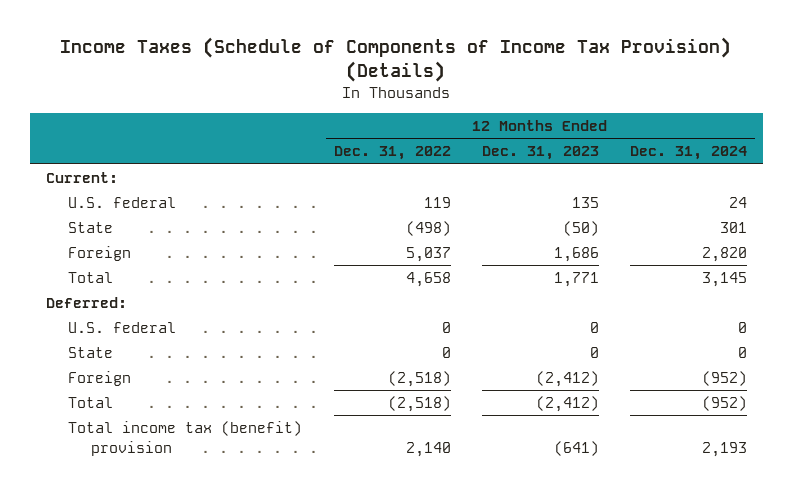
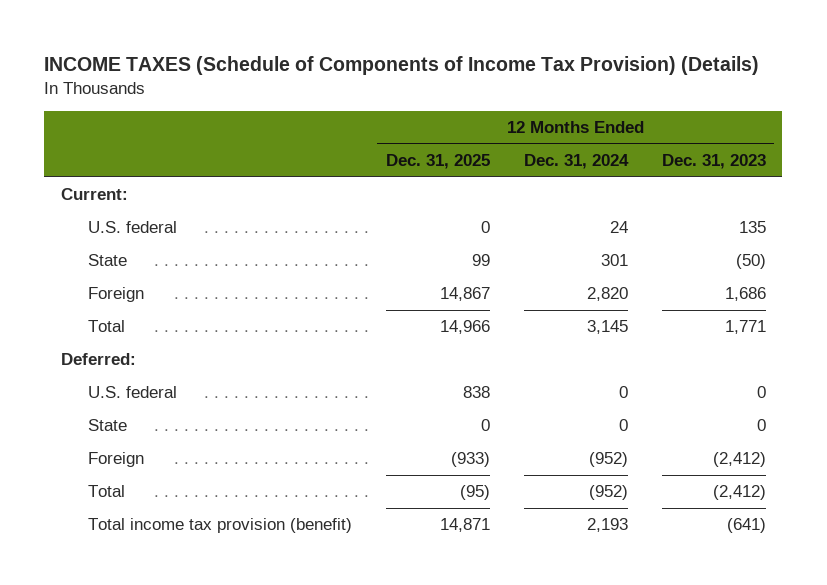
- Income Taxes (Schedule of Components of Income Tax Provision) (Details)
+ INCOME TAXES (Schedule of Components of Income Tax Provision) (Details)
- | 12 Months Ended Dec. 31, 2022 | 12 Months Ended Dec. 31, 2023 | 12 Months Ended Dec. 31, 2024
+ | 12 Months Ended Dec. 31, 2025 | 12 Months Ended Dec. 31, 2024 | 12 Months Ended Dec. 31, 2023
- Total income tax (benefit) provision | 2,140 | (641) | 2,193
+ Total income tax provision (benefit) | 14,871 | 2,193 | (641)

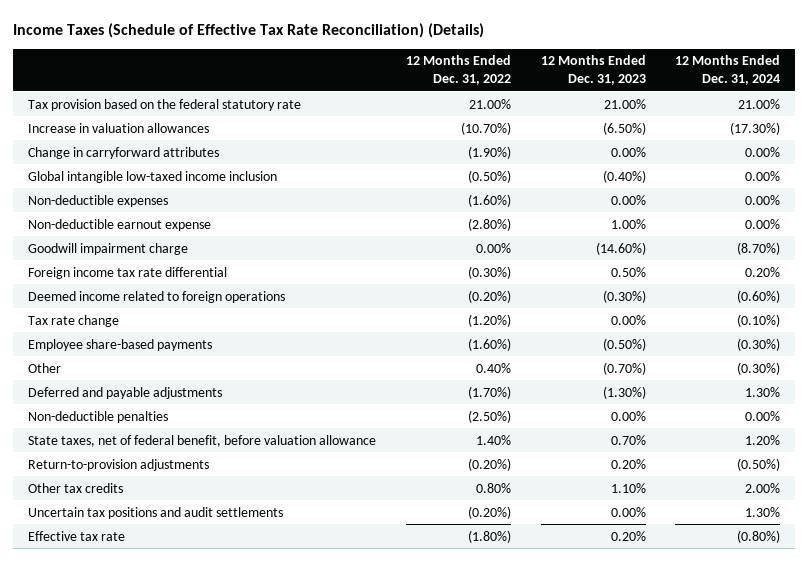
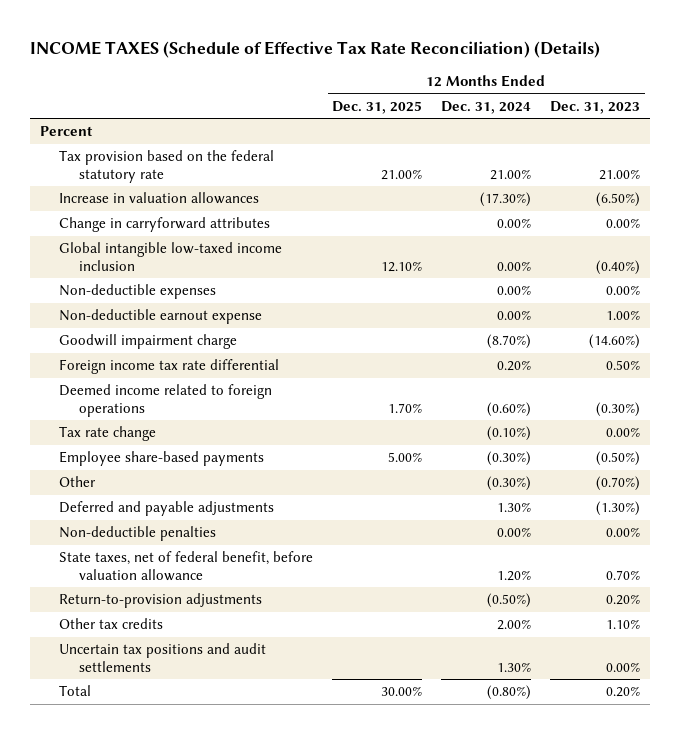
- Income Taxes (Schedule of Effective Tax Rate Reconciliation) (Details)
+ INCOME TAXES (Schedule of Effective Tax Rate Reconciliation) (Details)
- | 12 Months Ended Dec. 31, 2022 | 12 Months Ended Dec. 31, 2023 | 12 Months Ended Dec. 31, 2024
+ | 12 Months Ended Dec. 31, 2025 | 12 Months Ended Dec. 31, 2024 | 12 Months Ended Dec. 31, 2023
+ Percent
- Effective tax rate | (1.80%) | 0.20% | (0.80%)
+ Total | 30.00% | (0.80%) | 0.20%

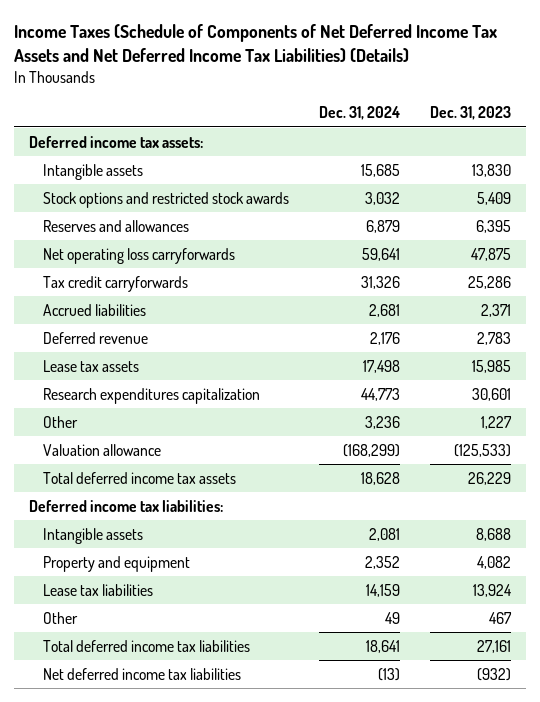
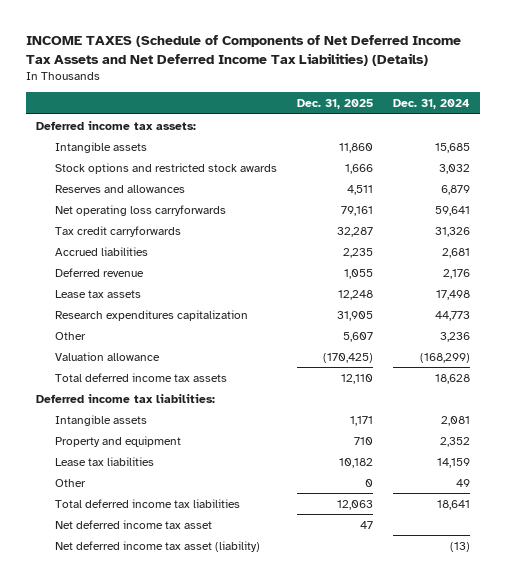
- Income Taxes (Schedule of Components of Net Deferred Income Tax Assets and Net Deferred Income Tax Liabilities) (Details)
+ INCOME TAXES (Schedule of Components of Net Deferred Income Tax Assets and Net Deferred Income Tax Liabilities) (Details)
- | Dec. 31, 2024 | Dec. 31, 2023
+ | Dec. 31, 2025 | Dec. 31, 2024
- Net deferred income tax liabilities | (13) | (932)
+ Net deferred income tax asset | 47 |
+ Net deferred income tax asset (liability) | | (13)

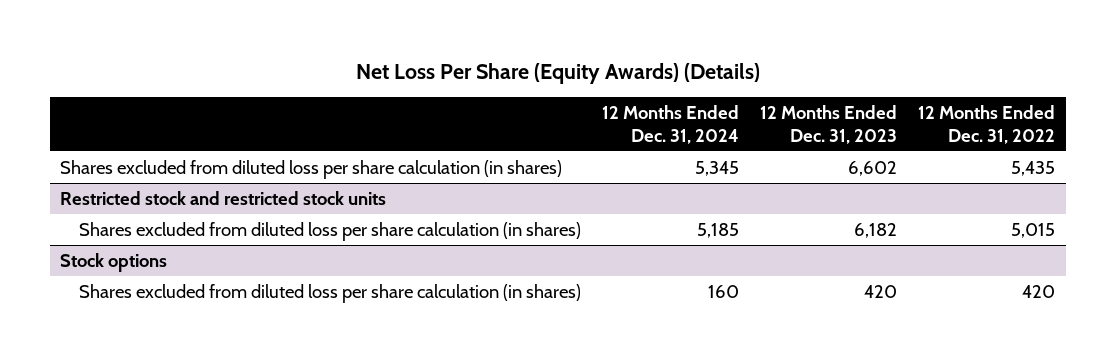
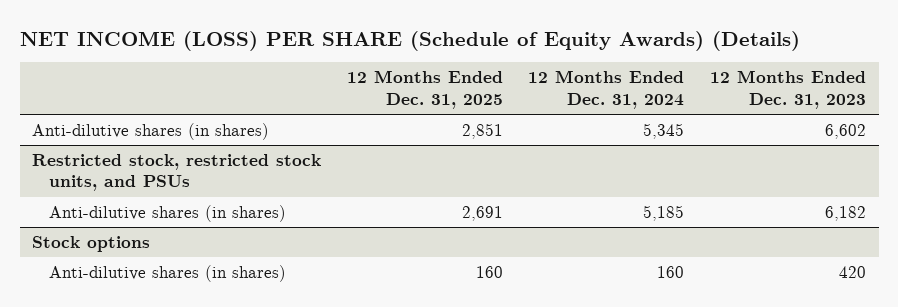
- Net Loss Per Share (Equity Awards) (Details)
+ NET INCOME (LOSS) PER SHARE (Schedule of Equity Awards) (Details)
- | 12 Months Ended Dec. 31, 2024 | 12 Months Ended Dec. 31, 2023 | 12 Months Ended Dec. 31, 2022
+ | 12 Months Ended Dec. 31, 2025 | 12 Months Ended Dec. 31, 2024 | 12 Months Ended Dec. 31, 2023
- Shares excluded from diluted loss per share calculation (in shares) | 5,345 | 6,602 | 5,435
- Restricted stock and restricted stock units
- Shares excluded from diluted loss per share calculation (in shares) | 5,185 | 6,182 | 5,015
+ Anti-dilutive shares (in shares) | 2,851 | 5,345 | 6,602
+ Restricted stock, restricted stock units, and PSUs
+ Anti-dilutive shares (in shares) | 2,691 | 5,185 | 6,182
@ Stock options
- Shares excluded from diluted loss per share calculation (in shares) | 160 | 420 | 420
+ Anti-dilutive shares (in shares) | 160 | 160 | 420

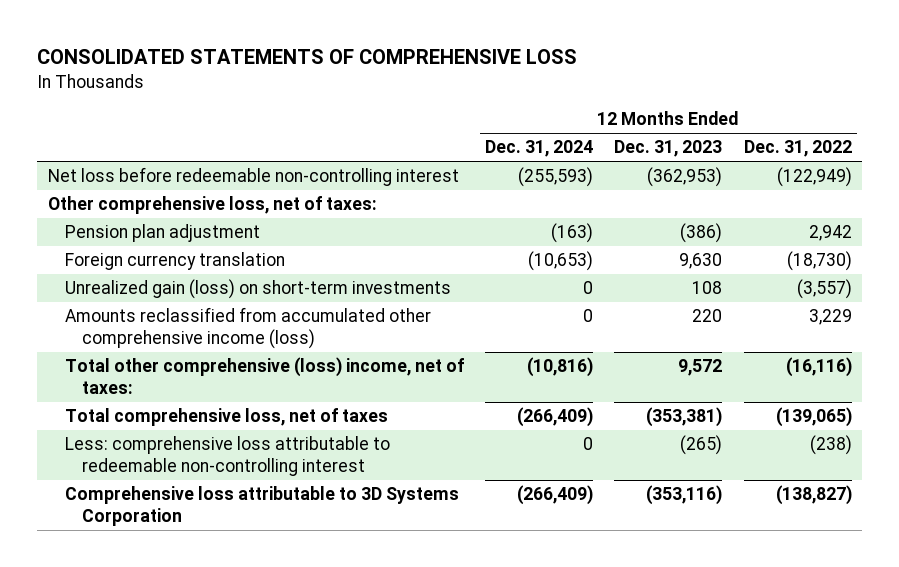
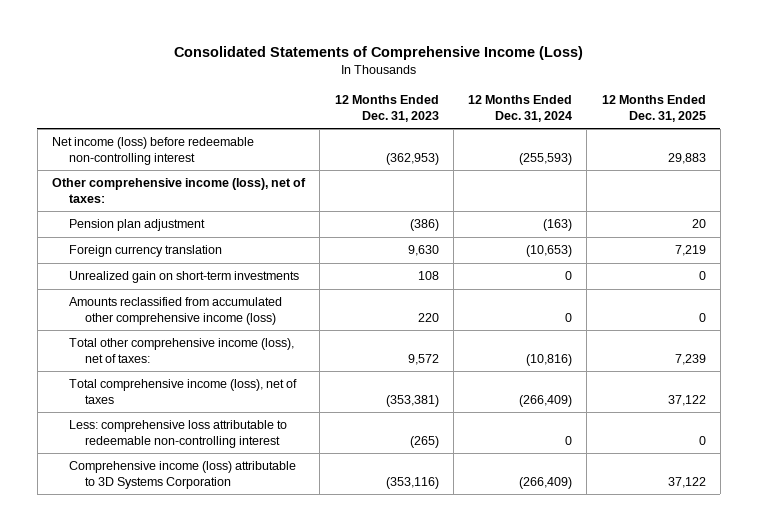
- CONSOLIDATED STATEMENTS OF COMPREHENSIVE LOSS
+ Consolidated Statements of Comprehensive Income (Loss)
- | 12 Months Ended Dec. 31, 2024 | 12 Months Ended Dec. 31, 2023 | 12 Months Ended Dec. 31, 2022
+ | 12 Months Ended Dec. 31, 2023 | 12 Months Ended Dec. 31, 2024 | 12 Months Ended Dec. 31, 2025
- Net loss before redeemable non-controlling interest | (255,593) | (362,953) | (122,949)
- Other comprehensive loss, net of taxes:
+ Net income (loss) before redeemable non-controlling interest | (362,953) | (255,593) | 29,883
+ Other comprehensive income (loss), net of taxes:
- Unrealized gain (loss) on short-term investments | 0 | 108 | (3,557)
+ Unrealized gain on short-term investments | 108 | 0 | 0
- Total other comprehensive (loss) income, net of taxes: | (10,816) | 9,572 | (16,116)
- Total comprehensive loss, net of taxes | (266,409) | (353,381) | (139,065)
+ Total other comprehensive income (loss), net of taxes: | 9,572 | (10,816) | 7,239
+ Total comprehensive income (loss), net of taxes | (353,381) | (266,409) | 37,122
- Comprehensive loss attributable to 3D Systems Corporation | (266,409) | (353,116) | (138,827)
+ Comprehensive income (loss) attributable to 3D Systems Corporation | (353,116) | (266,409) | 37,122

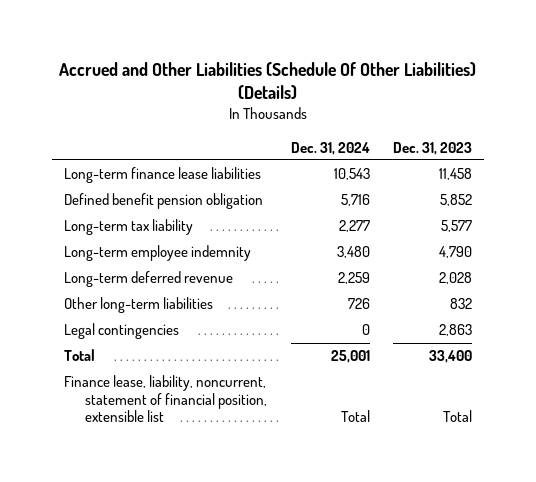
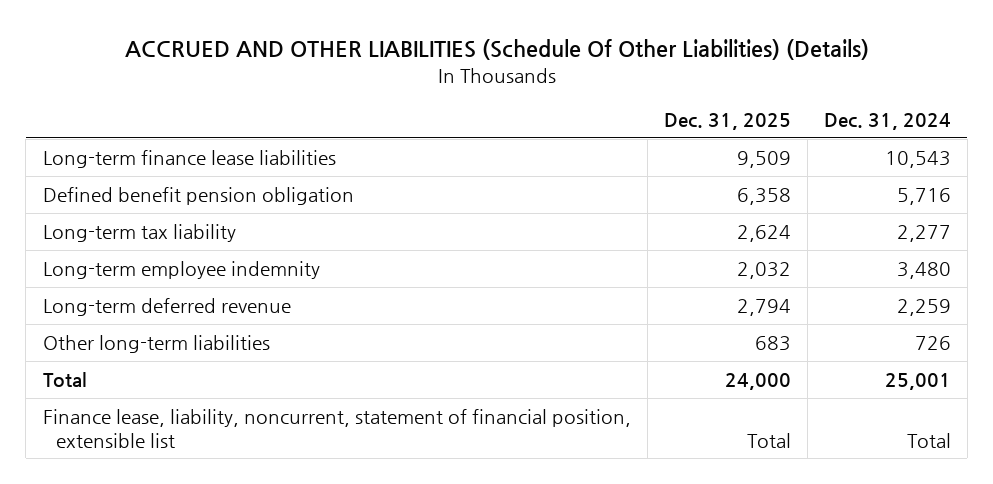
- Accrued and Other Liabilities (Schedule Of Other Liabilities) (Details)
+ ACCRUED AND OTHER LIABILITIES (Schedule Of Other Liabilities) (Details)
- | Dec. 31, 2024 | Dec. 31, 2023
+ | Dec. 31, 2025 | Dec. 31, 2024
- Legal contingencies | 0 | 2,863

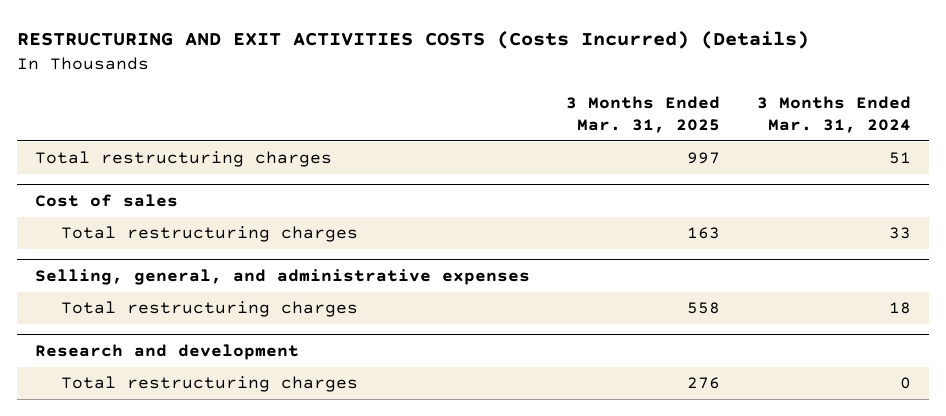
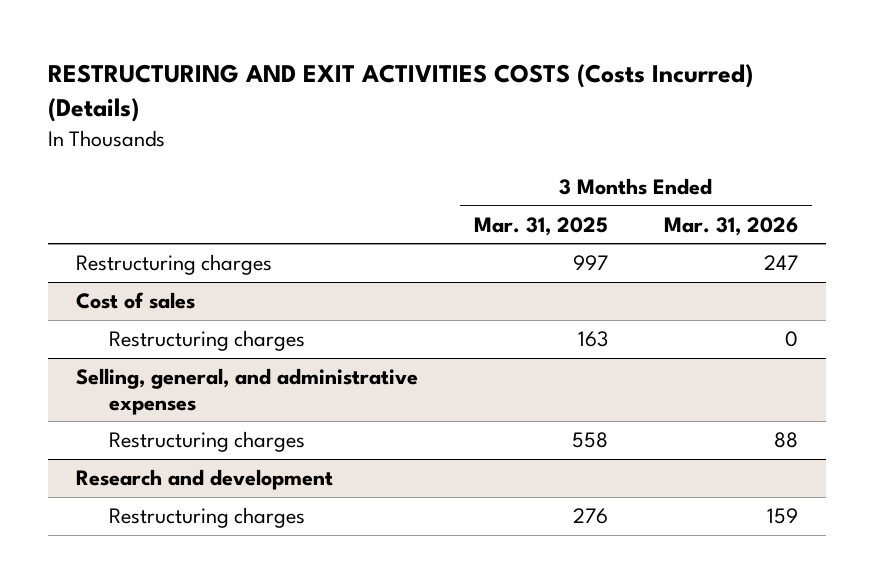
- | 3 Months Ended Mar. 31, 2025 | 3 Months Ended Mar. 31, 2024
+ | 3 Months Ended Mar. 31, 2025 | 3 Months Ended Mar. 31, 2026
- Total restructuring charges | 997 | 51
+ Restructuring charges | 997 | 247
@ Cost of sales
- Total restructuring charges | 163 | 33
+ Restructuring charges | 163 | 0
@ Selling, general, and administrative expenses
- Total restructuring charges | 558 | 18
+ Restructuring charges | 558 | 88
@ Research and development
- Total restructuring charges | 276 | 0
+ Restructuring charges | 276 | 159

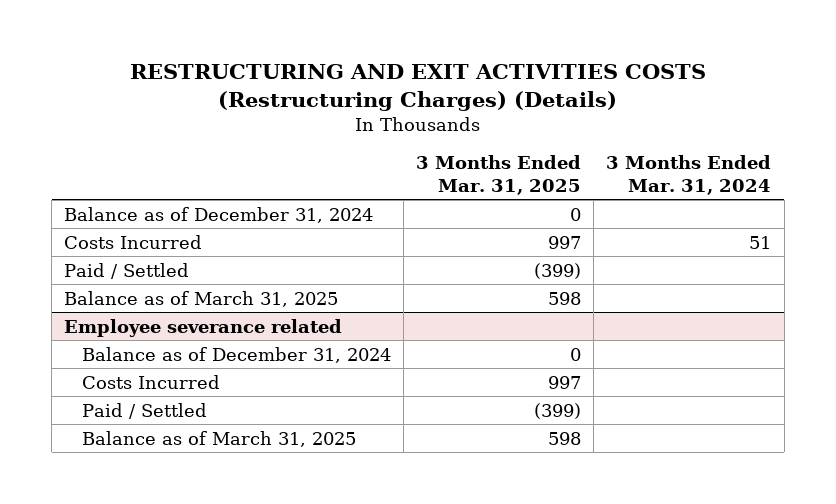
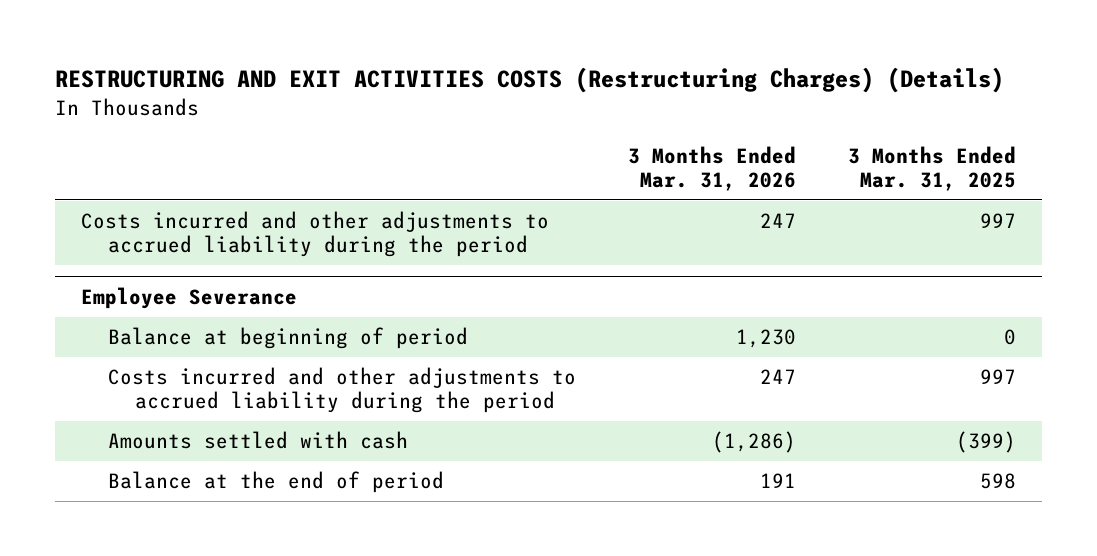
- | 3 Months Ended Mar. 31, 2025 | 3 Months Ended Mar. 31, 2024
+ | 3 Months Ended Mar. 31, 2026 | 3 Months Ended Mar. 31, 2025
- Balance as of December 31, 2024 | 0 |
- Costs Incurred | 997 | 51
- Paid / Settled | (399) |
- Balance as of March 31, 2025 | 598 |
- Employee severance related
- Balance as of December 31, 2024 | 0 |
- Costs Incurred | 997 |
- Paid / Settled | (399) |
- Balance as of March 31, 2025 | 598 |
+ Costs incurred and other adjustments to accrued liability during the period | 247 | 997
+ Employee Severance
+ Balance at beginning of period | 1,230 | 0
+ Costs incurred and other adjustments to accrued liability during the period | 247 | 997
+ Amounts settled with cash | (1,286) | (399)
+ Balance at the end of period | 191 | 598

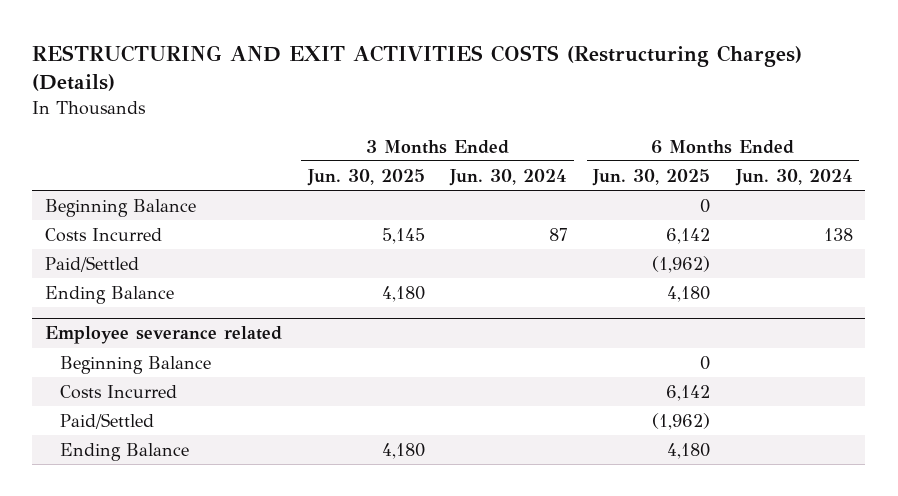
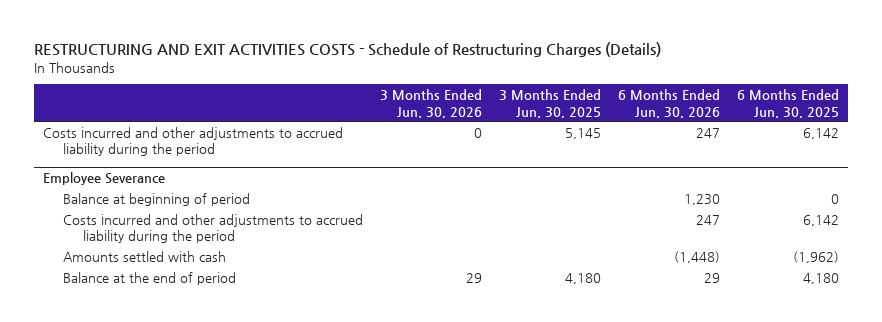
- RESTRUCTURING AND EXIT ACTIVITIES COSTS (Restructuring Charges) (Details)
+ RESTRUCTURING AND EXIT ACTIVITIES COSTS - Schedule of Restructuring Charges (Details)
- | 3 Months Ended Jun. 30, 2025 | 3 Months Ended Jun. 30, 2024 | 6 Months Ended Jun. 30, 2025 | 6 Months Ended Jun. 30, 2024
+ | 3 Months Ended Jun. 30, 2026 | 3 Months Ended Jun. 30, 2025 | 6 Months Ended Jun. 30, 2026 | 6 Months Ended Jun. 30, 2025
- Beginning Balance | | | 0 |
- Costs Incurred | 5,145 | 87 | 6,142 | 138
- Paid/Settled | | | (1,962) |
- Ending Balance | 4,180 | | 4,180 |
- Employee severance related
- Beginning Balance | | | 0 |
- Costs Incurred | | | 6,142 |
- Paid/Settled | | | (1,962) |
- Ending Balance | 4,180 | | 4,180 |
+ Costs incurred and other adjustments to accrued liability during the period | 0 | 5,145 | 247 | 6,142
+ Employee Severance
+ Balance at beginning of period | | | 1,230 | 0
+ Costs incurred and other adjustments to accrued liability during the period | | | 247 | 6,142
+ Amounts settled with cash | | | (1,448) | (1,962)
+ Balance at the end of period | 29 | 4,180 | 29 | 4,180

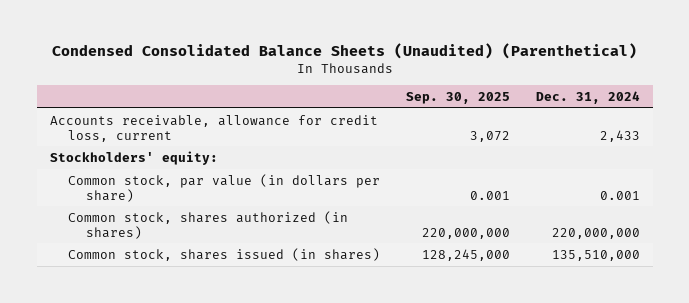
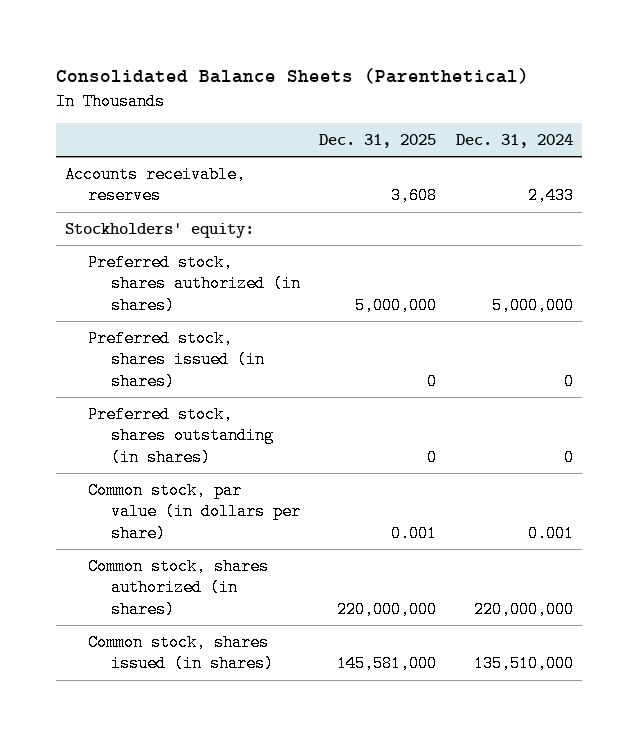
- Condensed Consolidated Balance Sheets (Unaudited) (Parenthetical)
+ Consolidated Balance Sheets (Parenthetical)
- | Sep. 30, 2025 | Dec. 31, 2024
+ | Dec. 31, 2025 | Dec. 31, 2024
- Accounts receivable, allowance for credit loss, current | 3,072 | 2,433
+ Accounts receivable, reserves | 3,608 | 2,433
+ Preferred stock, shares authorized (in shares) | 5,000,000 | 5,000,000
+ Preferred stock, shares issued (in shares) | 0 | 0
+ Preferred stock, shares outstanding (in shares) | 0 | 0

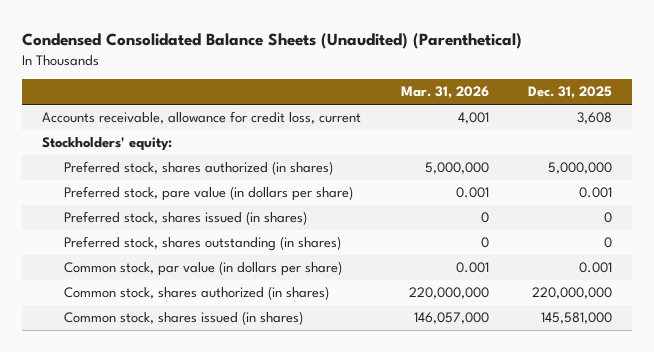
- Consolidated Balance Sheets (Parenthetical)
+ Condensed Consolidated Balance Sheets (Unaudited) (Parenthetical)
- | Dec. 31, 2025 | Dec. 31, 2024
+ | Mar. 31, 2026 | Dec. 31, 2025
- Accounts receivable, reserves | 3,608 | 2,433
+ Accounts receivable, allowance for credit loss, current | 4,001 | 3,608
+ Preferred stock, pare value (in dollars per share) | 0.001 | 0.001

